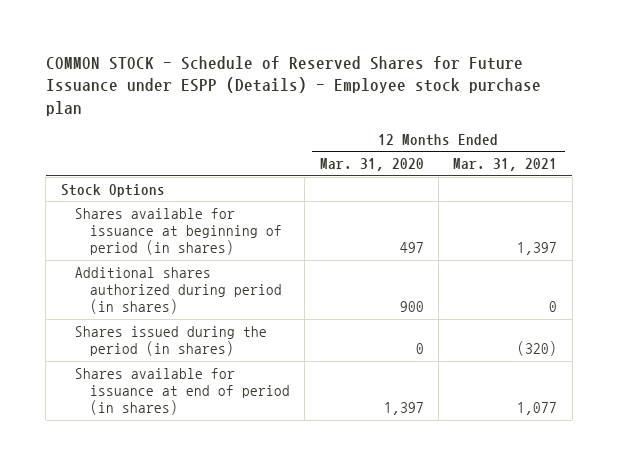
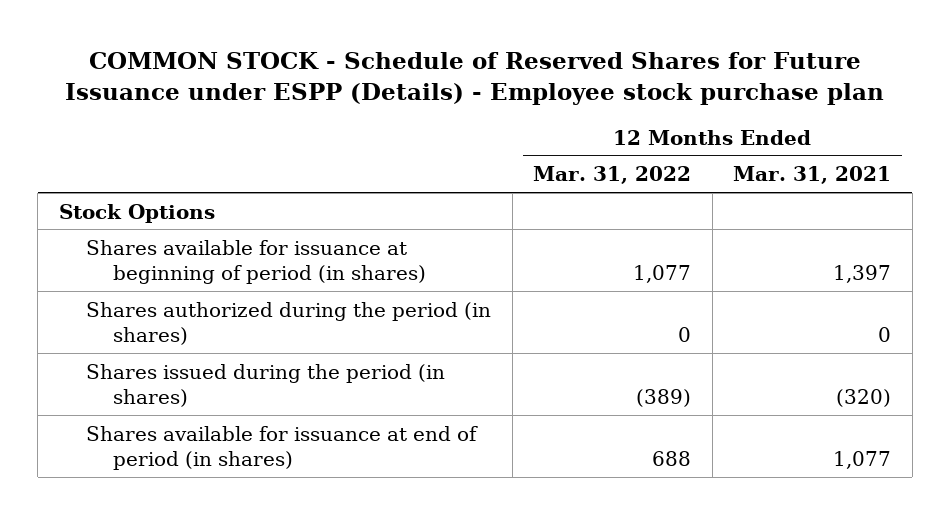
- | 12 Months Ended Mar. 31, 2020 | 12 Months Ended Mar. 31, 2021
+ | 12 Months Ended Mar. 31, 2022 | 12 Months Ended Mar. 31, 2021
- Additional shares authorized during period (in shares) | 900 | 0
+ Shares authorized during the period (in shares) | 0 | 0

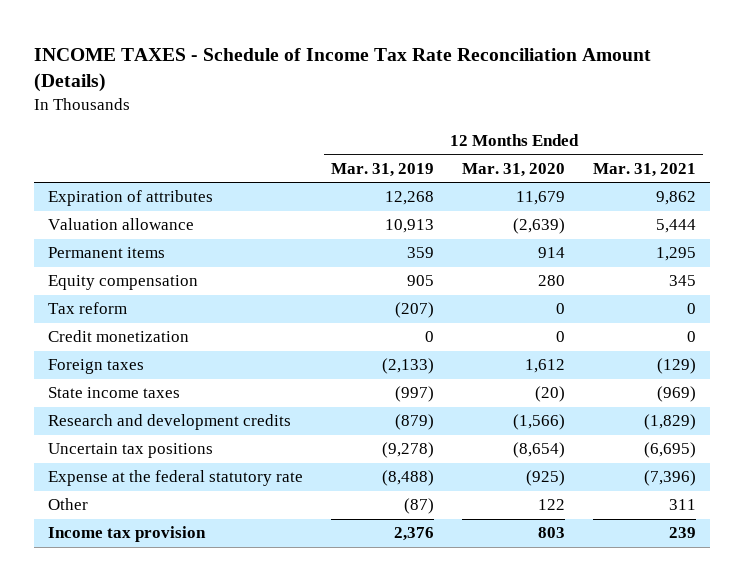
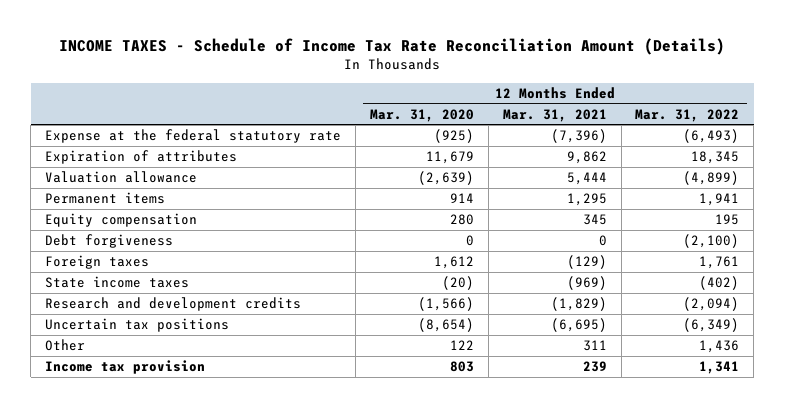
- | 12 Months Ended Mar. 31, 2019 | 12 Months Ended Mar. 31, 2020 | 12 Months Ended Mar. 31, 2021
+ | 12 Months Ended Mar. 31, 2020 | 12 Months Ended Mar. 31, 2021 | 12 Months Ended Mar. 31, 2022
moved up: Expense at the federal statutory rate | (925) | (7,396) | (6,493)
- Tax reform | (207) | 0 | 0
- Credit monetization | 0 | 0 | 0
+ Debt forgiveness | 0 | 0 | (2,100)

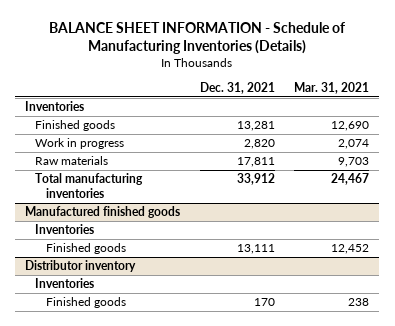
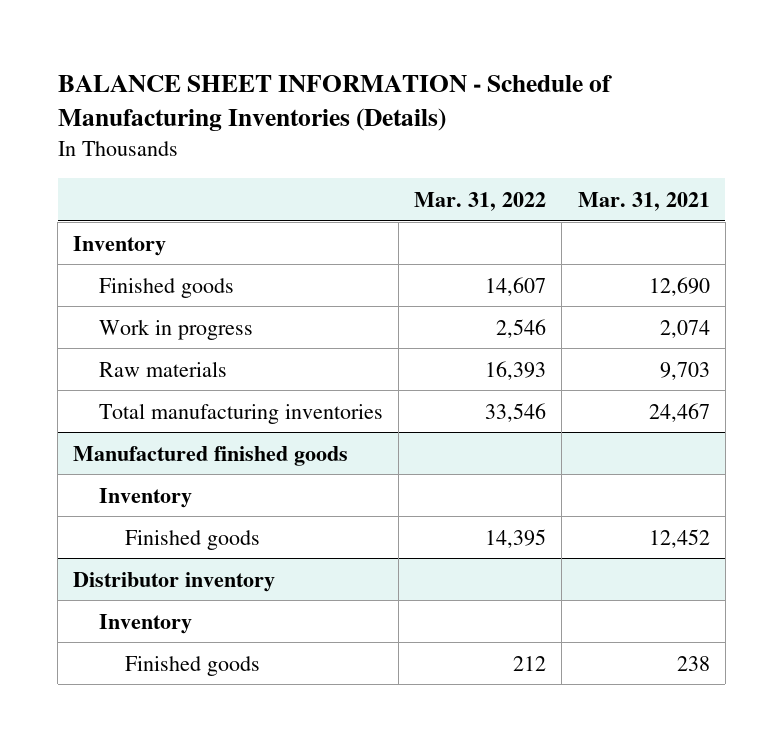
- | Dec. 31, 2021 | Mar. 31, 2021
+ | Mar. 31, 2022 | Mar. 31, 2021
- Inventories
+ Inventory
@ Manufactured finished goods
- Inventories
+ Inventory
@ Distributor inventory
- Inventories
+ Inventory

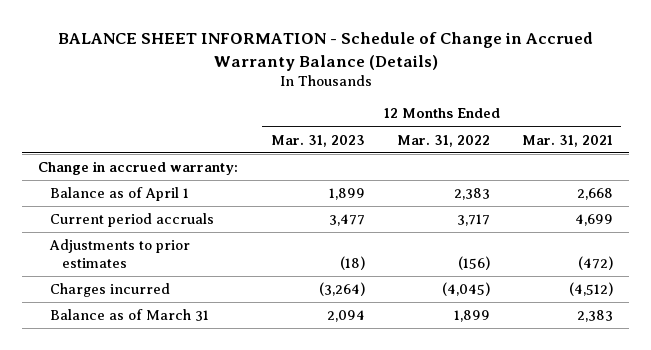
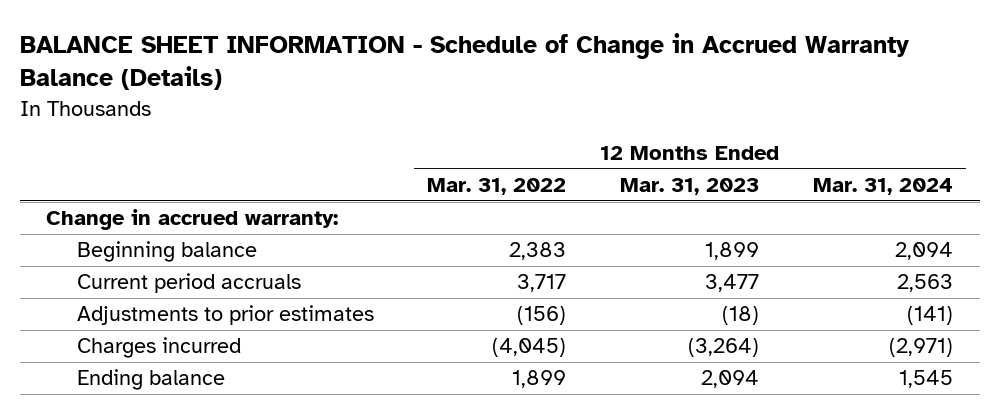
- | 12 Months Ended Mar. 31, 2023 | 12 Months Ended Mar. 31, 2022 | 12 Months Ended Mar. 31, 2021
+ | 12 Months Ended Mar. 31, 2022 | 12 Months Ended Mar. 31, 2023 | 12 Months Ended Mar. 31, 2024
- Balance as of April 1 | 1,899 | 2,383 | 2,668
+ Beginning balance | 2,383 | 1,899 | 2,094
- Balance as of March 31 | 2,094 | 1,899 | 2,383
+ Ending balance | 1,899 | 2,094 | 1,545

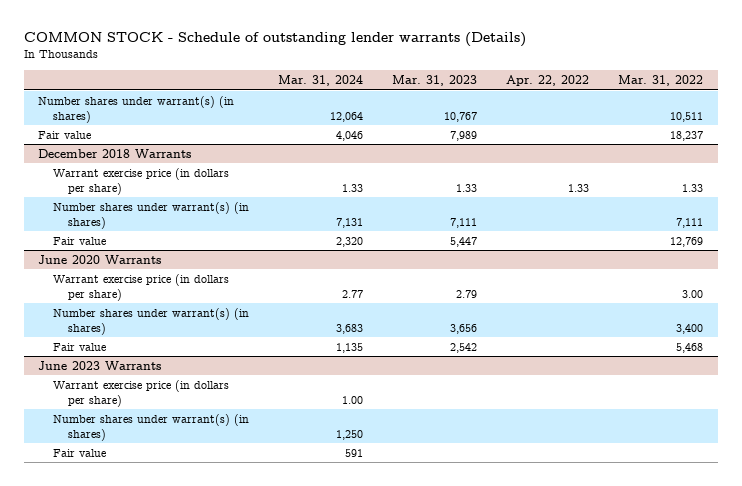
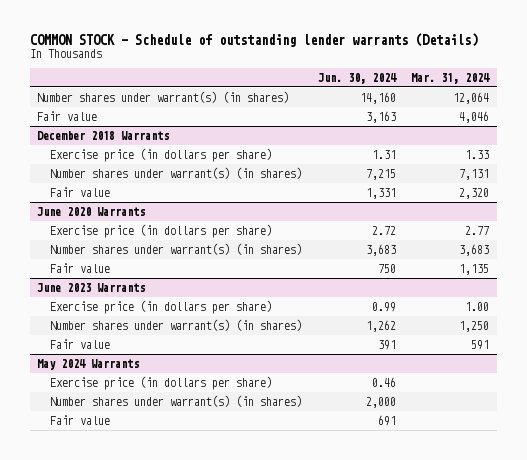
- | Mar. 31, 2024 | Mar. 31, 2023 | Apr. 22, 2022 | Mar. 31, 2022
+ | Jun. 30, 2024 | Mar. 31, 2024
@ December 2018 Warrants
- Warrant exercise price (in dollars per share) | 1.33 | 1.33 | 1.33 | 1.33
+ Exercise price (in dollars per share) | 1.31 | 1.33
@ June 2020 Warrants
- Warrant exercise price (in dollars per share) | 2.77 | 2.79 | | 3.00
+ Exercise price (in dollars per share) | 2.72 | 2.77
@ June 2023 Warrants
- Warrant exercise price (in dollars per share) | 1.00 | | |
+ Exercise price (in dollars per share) | 0.99 | 1.00
+ May 2024 Warrants
+ Exercise price (in dollars per share) | 0.46 |
+ Number shares under warrant(s) (in shares) | 2,000 |
+ Fair value | 691 |

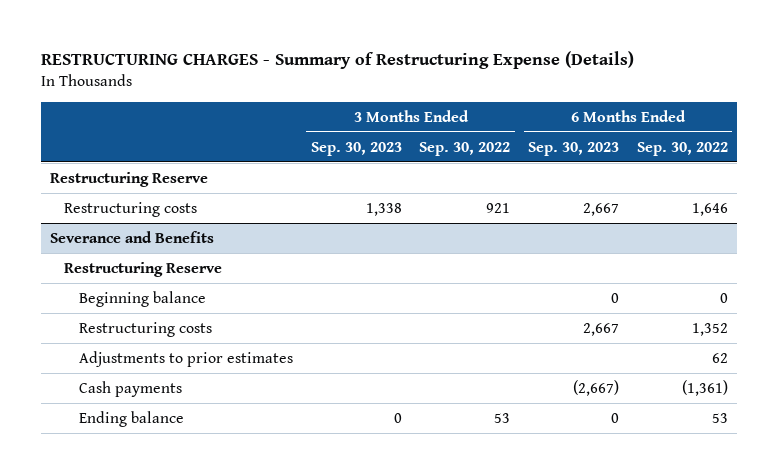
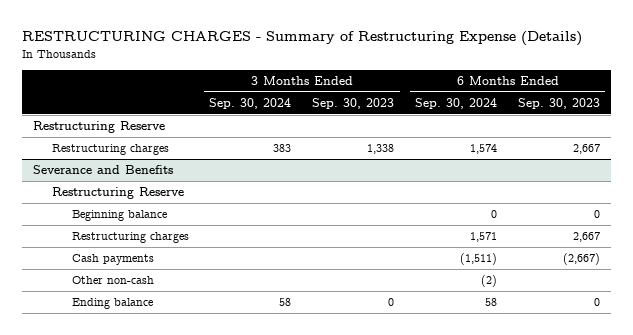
- | 3 Months Ended Sep. 30, 2023 | 3 Months Ended Sep. 30, 2022 | 6 Months Ended Sep. 30, 2023 | 6 Months Ended Sep. 30, 2022
+ | 3 Months Ended Sep. 30, 2024 | 3 Months Ended Sep. 30, 2023 | 6 Months Ended Sep. 30, 2024 | 6 Months Ended Sep. 30, 2023
- Restructuring costs | 1,338 | 921 | 2,667 | 1,646
+ Restructuring charges | 383 | 1,338 | 1,574 | 2,667
@ Severance and Benefits
- Restructuring costs | | | 2,667 | 1,352
- Adjustments to prior estimates | | | | 62
+ Restructuring charges | | | 1,571 | 2,667
+ Other non-cash | | | (2) |

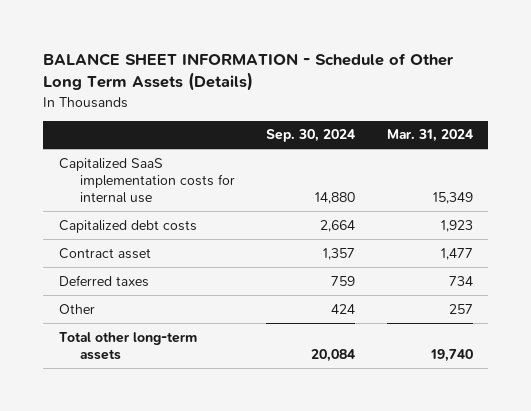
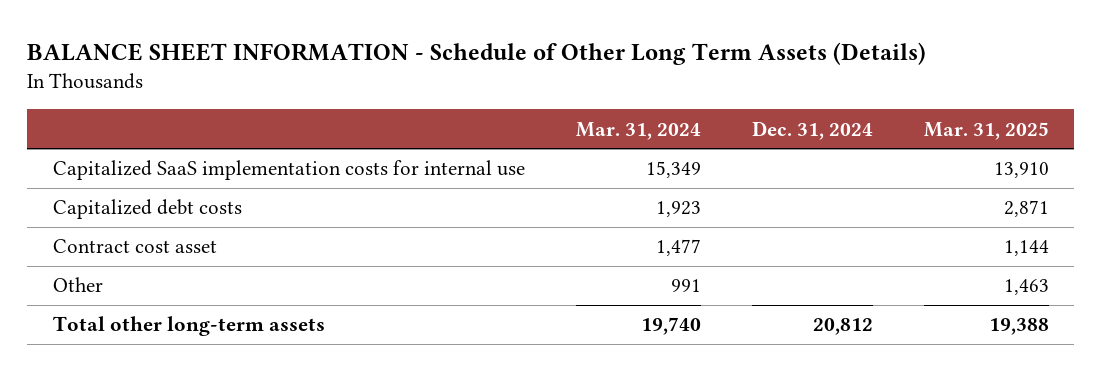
- | Sep. 30, 2024 | Mar. 31, 2024
+ | Mar. 31, 2024 | Dec. 31, 2024 | Mar. 31, 2025
- Contract asset | 1,357 | 1,477
- Deferred taxes | 759 | 734
- Other | 424 | 257
+ Contract cost asset | 1,477 | | 1,144
+ Other | 991 | | 1,463

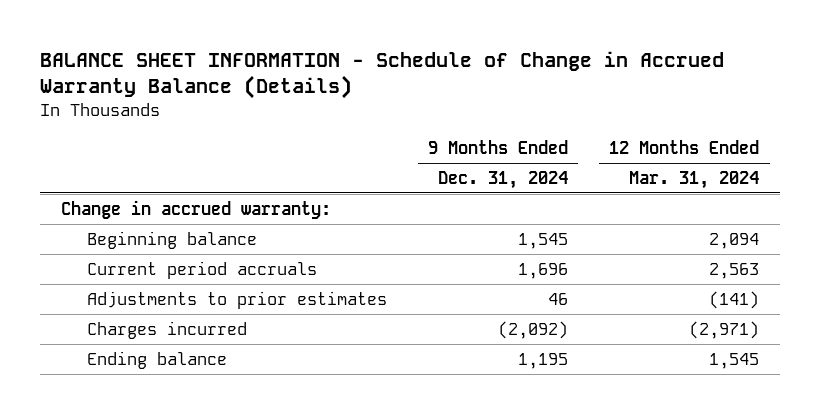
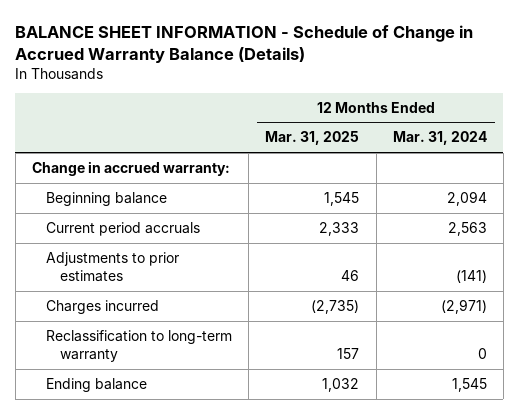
- | 9 Months Ended Dec. 31, 2024 | 12 Months Ended Mar. 31, 2024
+ | 12 Months Ended Mar. 31, 2025 | 12 Months Ended Mar. 31, 2024
+ Reclassification to long-term warranty | 157 | 0

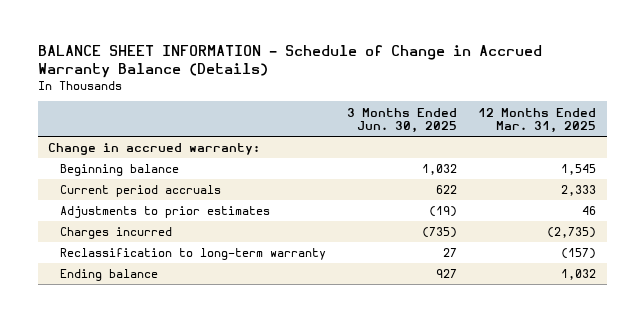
- | 12 Months Ended Mar. 31, 2025 | 12 Months Ended Mar. 31, 2024
+ | 3 Months Ended Jun. 30, 2025 | 12 Months Ended Mar. 31, 2025
- Reclassification to long-term warranty | 157 | 0
+ Reclassification to long-term warranty | 27 | (157)

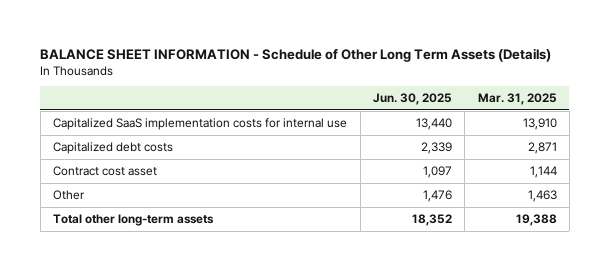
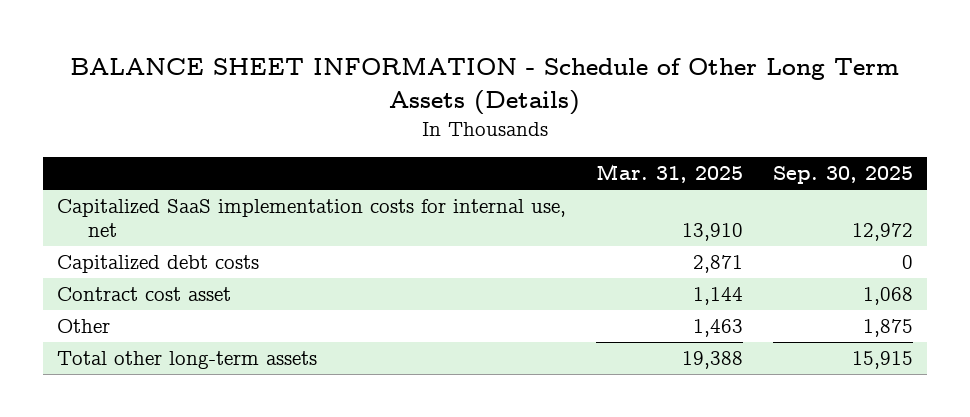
- | Jun. 30, 2025 | Mar. 31, 2025
+ | Mar. 31, 2025 | Sep. 30, 2025
- Capitalized SaaS implementation costs for internal use | 13,440 | 13,910
+ Capitalized SaaS implementation costs for internal use, net | 13,910 | 12,972

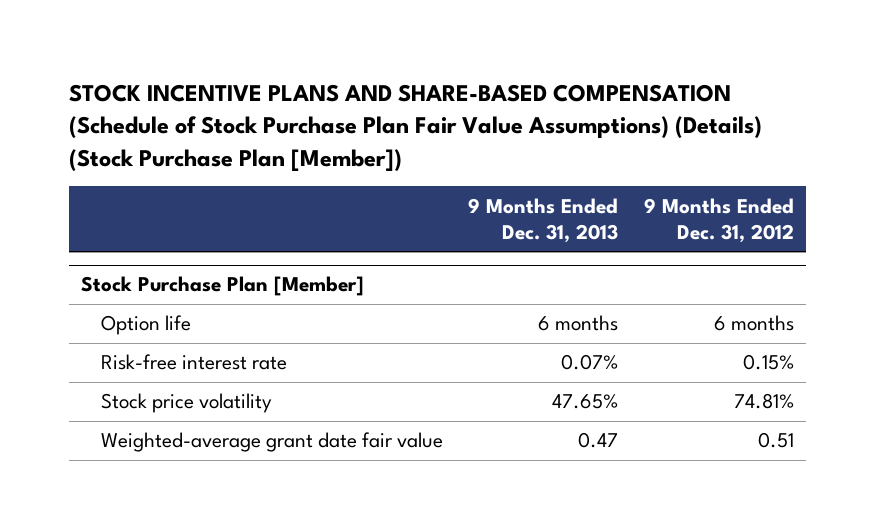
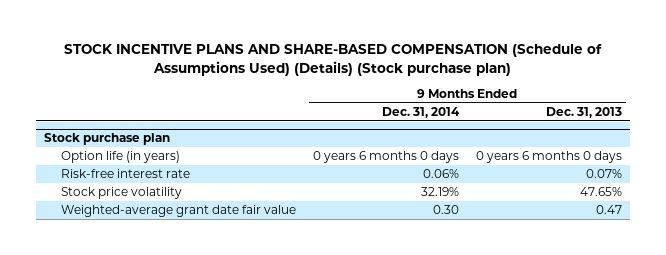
- STOCK INCENTIVE PLANS AND SHARE-BASED COMPENSATION (Schedule of Stock Purchase Plan Fair Value Assumptions) (Details) (Stock Purchase Plan [Member])
+ STOCK INCENTIVE PLANS AND SHARE-BASED COMPENSATION (Schedule of Assumptions Used) (Details) (Stock purchase plan)
- | 9 Months Ended Dec. 31, 2013 | 9 Months Ended Dec. 31, 2012
+ | 9 Months Ended Dec. 31, 2014 | 9 Months Ended Dec. 31, 2013
- Stock Purchase Plan [Member]
- Option life | 6 months | 6 months
+ Stock purchase plan
+ Option life (in years) | 0 years 6 months 0 days | 0 years 6 months 0 days

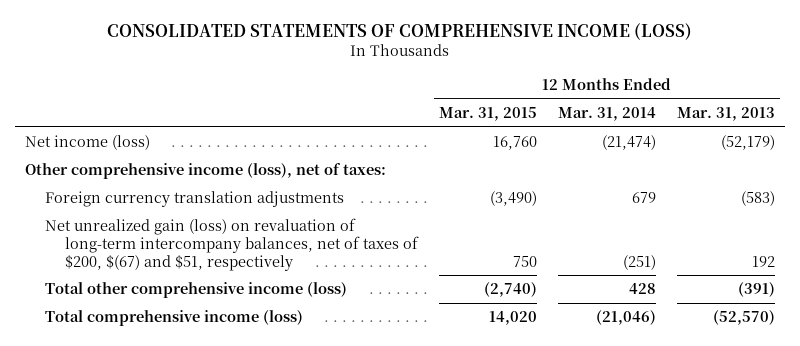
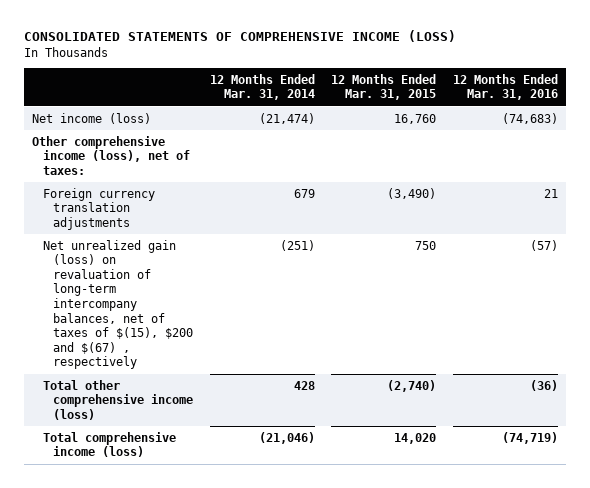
- | 12 Months Ended Mar. 31, 2015 | 12 Months Ended Mar. 31, 2014 | 12 Months Ended Mar. 31, 2013
+ | 12 Months Ended Mar. 31, 2014 | 12 Months Ended Mar. 31, 2015 | 12 Months Ended Mar. 31, 2016
- Net unrealized gain (loss) on revaluation of long-term intercompany balances, net of taxes of $200, $(67) and $51, respectively | 750 | (251) | 192
+ Net unrealized gain (loss) on revaluation of long-term intercompany balances, net of taxes of $(15), $200 and $(67) , respectively | (251) | 750 | (57)

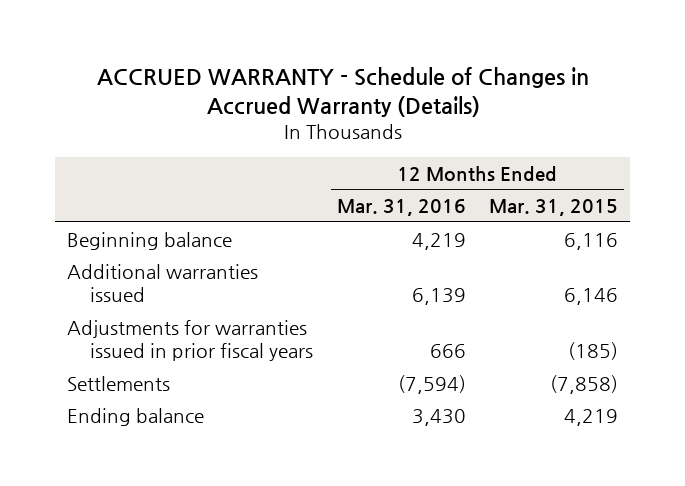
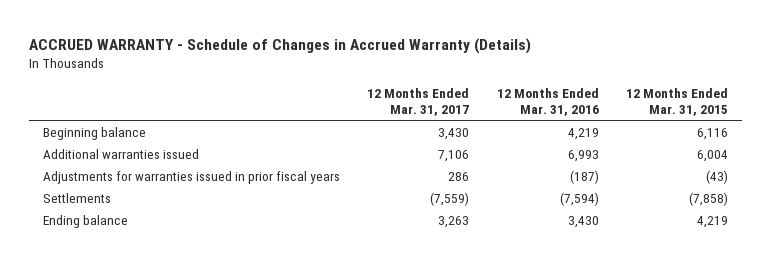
- | 12 Months Ended Mar. 31, 2016 | 12 Months Ended Mar. 31, 2015
+ | 12 Months Ended Mar. 31, 2017 | 12 Months Ended Mar. 31, 2016 | 12 Months Ended Mar. 31, 2015
- Additional warranties issued | 6,139 | 6,146
- Adjustments for warranties issued in prior fiscal years | 666 | (185)
+ Additional warranties issued | 7,106 | 6,993 | 6,004
+ Adjustments for warranties issued in prior fiscal years | 286 | (187) | (43)

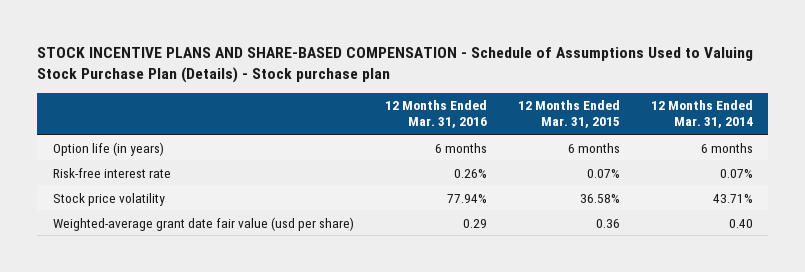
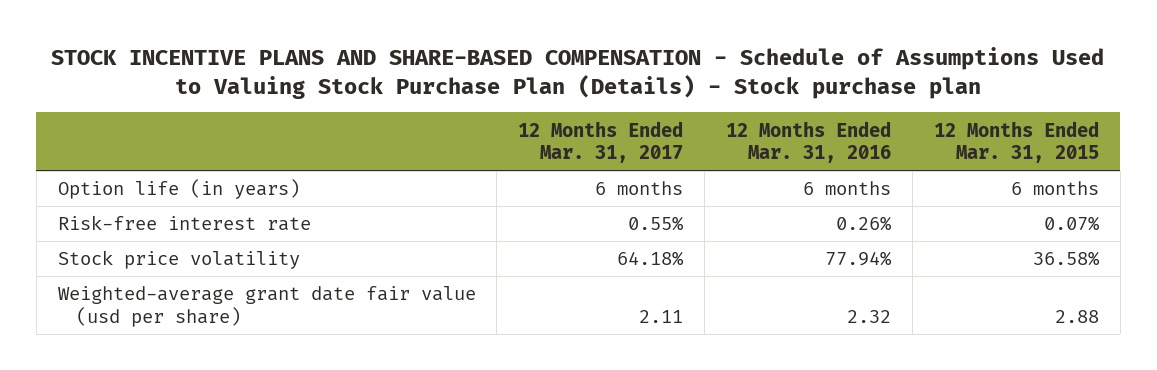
- | 12 Months Ended Mar. 31, 2016 | 12 Months Ended Mar. 31, 2015 | 12 Months Ended Mar. 31, 2014
+ | 12 Months Ended Mar. 31, 2017 | 12 Months Ended Mar. 31, 2016 | 12 Months Ended Mar. 31, 2015
- Weighted-average grant date fair value (usd per share) | 0.29 | 0.36 | 0.40
+ Weighted-average grant date fair value (usd per share) | 2.11 | 2.32 | 2.88

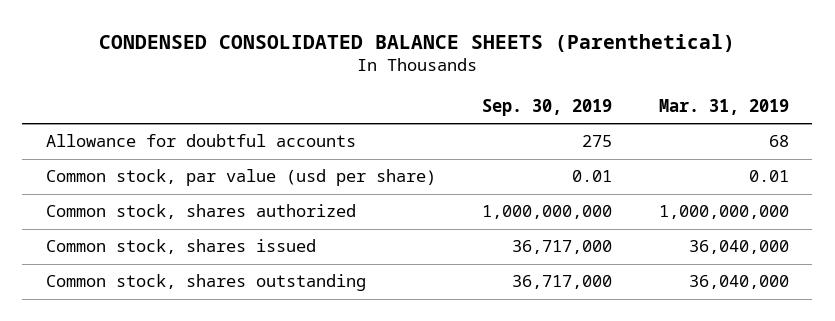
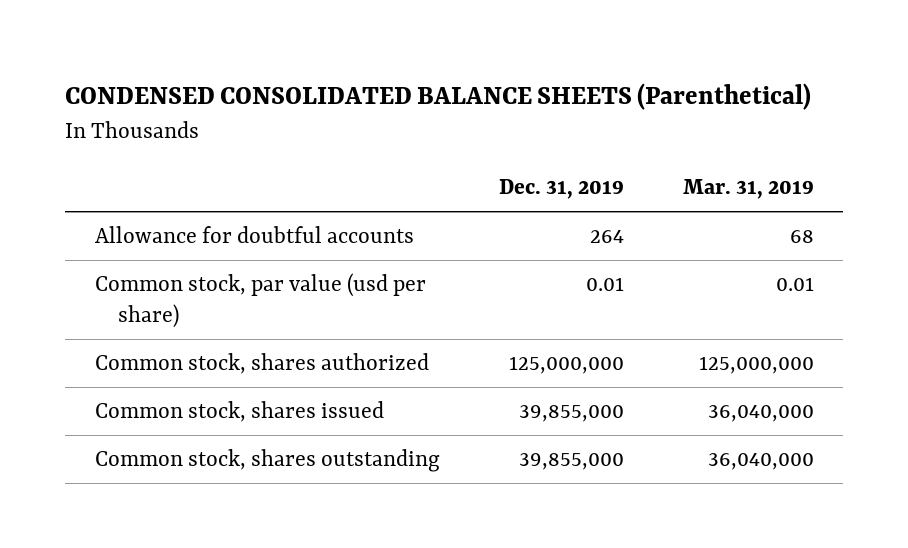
- | Sep. 30, 2019 | Mar. 31, 2019
+ | Dec. 31, 2019 | Mar. 31, 2019
- Common stock, shares authorized | 1,000,000,000 | 1,000,000,000
+ Common stock, shares authorized | 125,000,000 | 125,000,000

